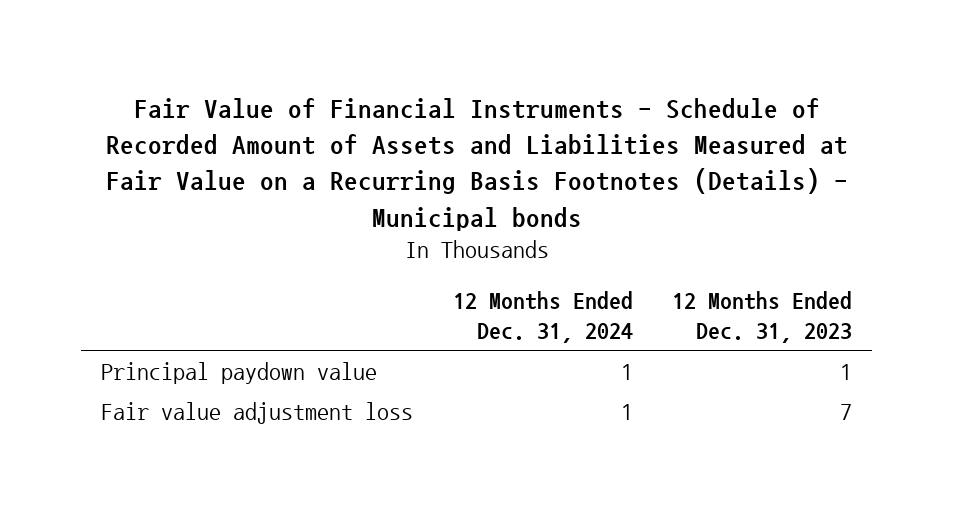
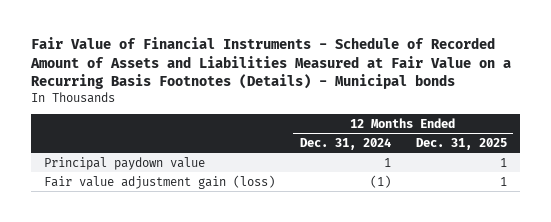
- | 12 Months Ended Dec. 31, 2024 | 12 Months Ended Dec. 31, 2023
+ | 12 Months Ended Dec. 31, 2024 | 12 Months Ended Dec. 31, 2025
- Fair value adjustment loss | 1 | 7
+ Fair value adjustment gain (loss) | (1) | 1

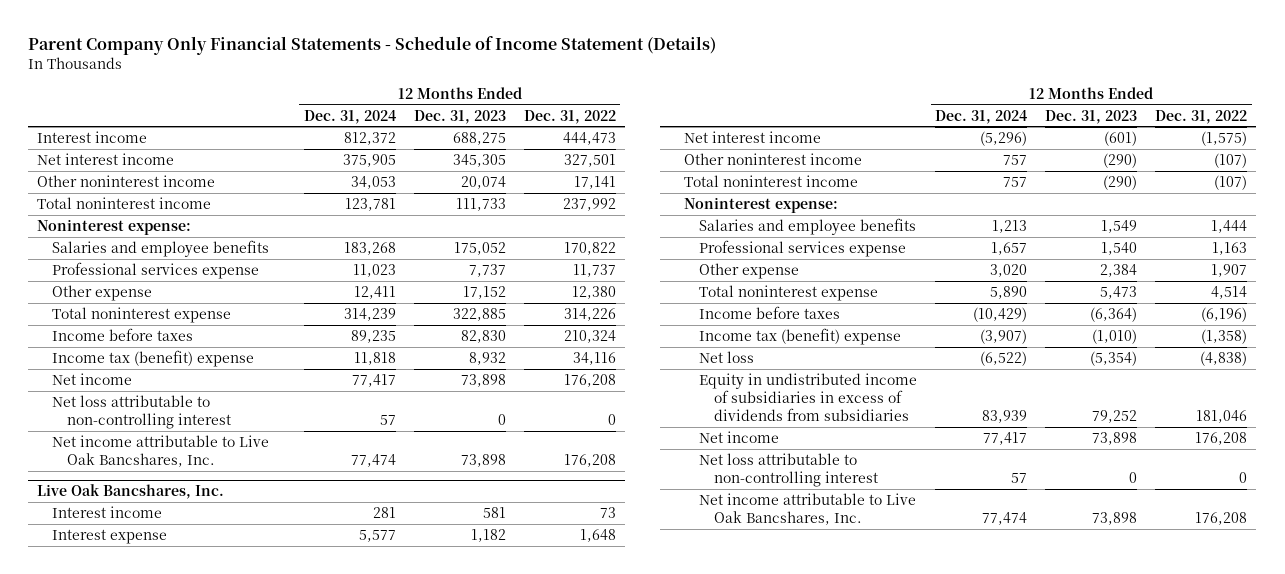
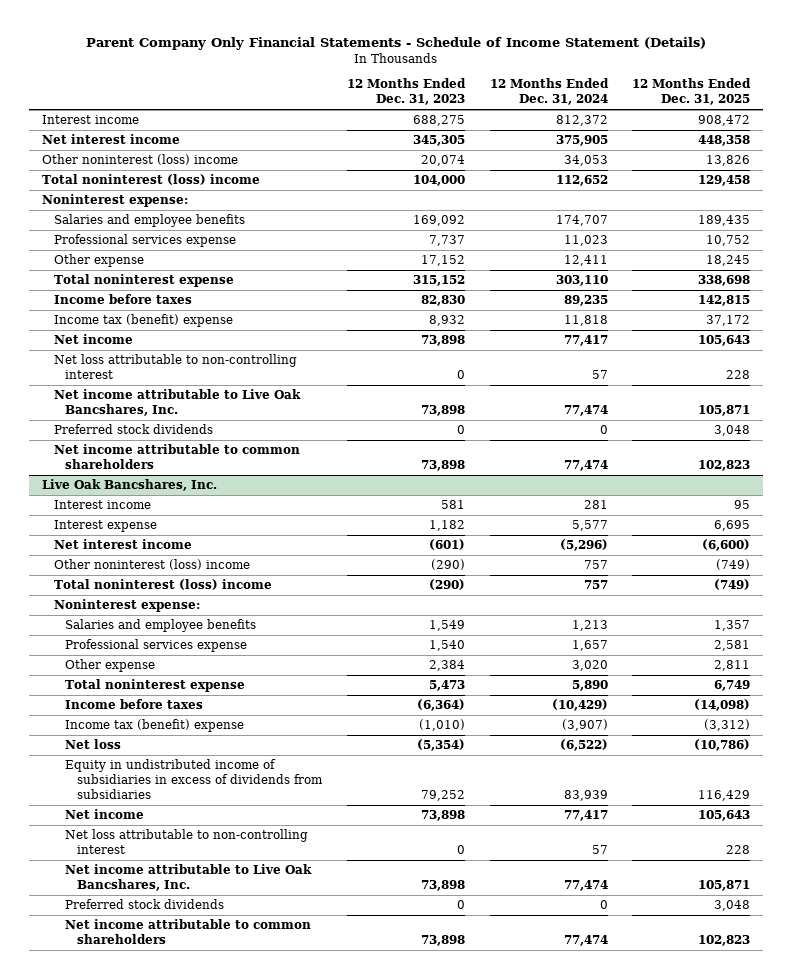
- | 12 Months Ended Dec. 31, 2024 | 12 Months Ended Dec. 31, 2023 | 12 Months Ended Dec. 31, 2022
+ | 12 Months Ended Dec. 31, 2023 | 12 Months Ended Dec. 31, 2024 | 12 Months Ended Dec. 31, 2025
- Other noninterest income | 34,053 | 20,074 | 17,141
- Total noninterest income | 123,781 | 111,733 | 237,992
+ Other noninterest (loss) income | 20,074 | 34,053 | 13,826
+ Total noninterest (loss) income | 104,000 | 112,652 | 129,458
- Salaries and employee benefits | 183,268 | 175,052 | 170,822
+ Salaries and employee benefits | 169,092 | 174,707 | 189,435
- Total noninterest expense | 314,239 | 322,885 | 314,226
+ Total noninterest expense | 315,152 | 303,110 | 338,698
+ Preferred stock dividends | 0 | 0 | 3,048
+ Net income attributable to common shareholders | 73,898 | 77,474 | 102,823
@ Live Oak Bancshares, Inc.
- Other noninterest income | 757 | (290) | (107)
- Total noninterest income | 757 | (290) | (107)
+ Other noninterest (loss) income | (290) | 757 | (749)
+ Total noninterest (loss) income | (290) | 757 | (749)
+ Preferred stock dividends | 0 | 0 | 3,048
+ Net income attributable to common shareholders | 73,898 | 77,474 | 102,823

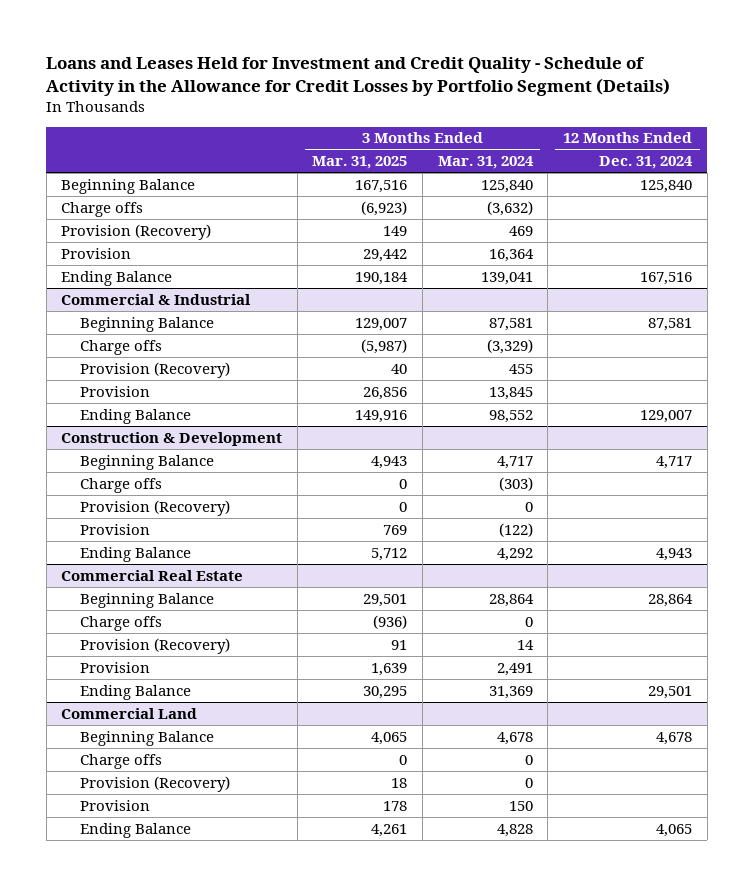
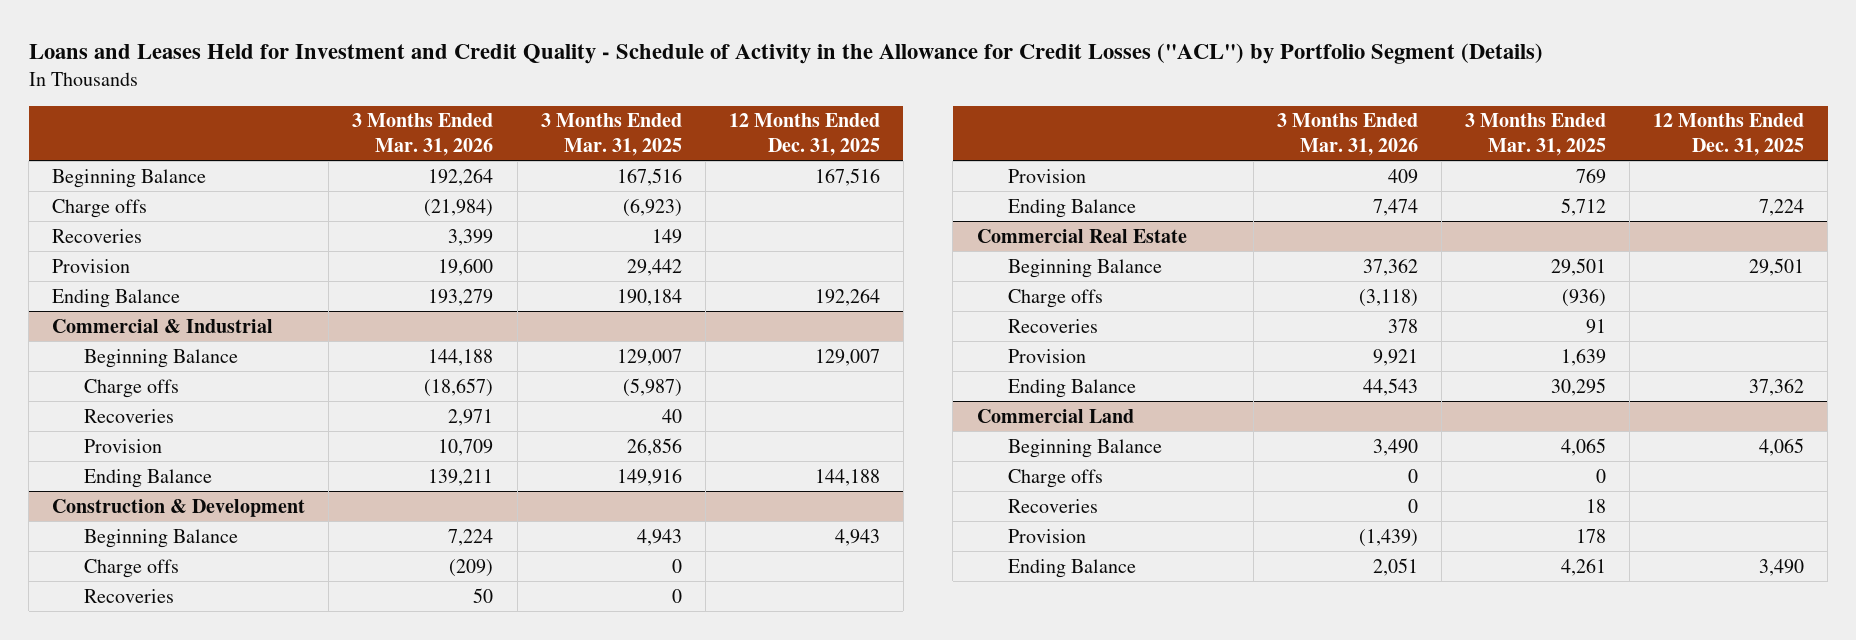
- Loans and Leases Held for Investment and Credit Quality - Schedule of Activity in the Allowance for Credit Losses by Portfolio Segment (Details)
+ Loans and Leases Held for Investment and Credit Quality - Schedule of Activity in the Allowance for Credit Losses ("ACL") by Portfolio Segment (Details)
- | 3 Months Ended Mar. 31, 2025 | 3 Months Ended Mar. 31, 2024 | 12 Months Ended Dec. 31, 2024
+ | 3 Months Ended Mar. 31, 2026 | 3 Months Ended Mar. 31, 2025 | 12 Months Ended Dec. 31, 2025
- Provision (Recovery) | 149 | 469 |
+ Recoveries | 3,399 | 149 |
@ Commercial & Industrial
- Provision (Recovery) | 40 | 455 |
+ Recoveries | 2,971 | 40 |
@ Construction & Development
- Provision (Recovery) | 0 | 0 |
+ Recoveries | 50 | 0 |
@ Commercial Real Estate
- Provision (Recovery) | 91 | 14 |
+ Recoveries | 378 | 91 |
@ Commercial Land
- Provision (Recovery) | 18 | 0 |
+ Recoveries | 0 | 18 |

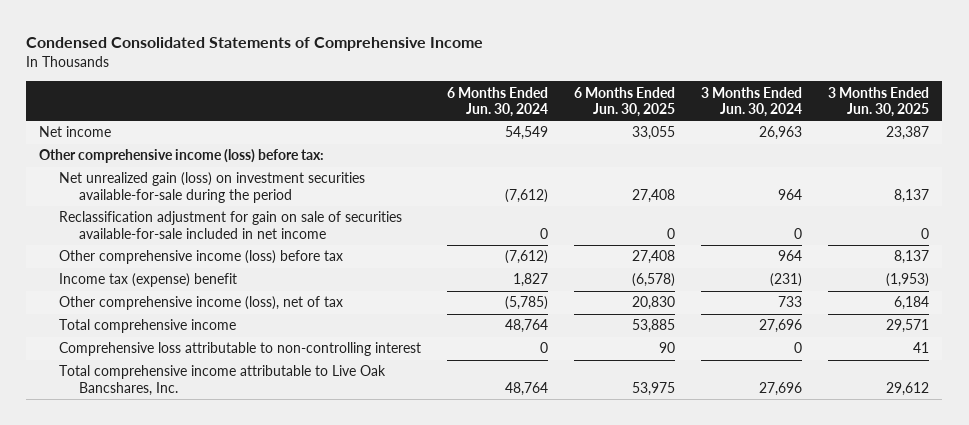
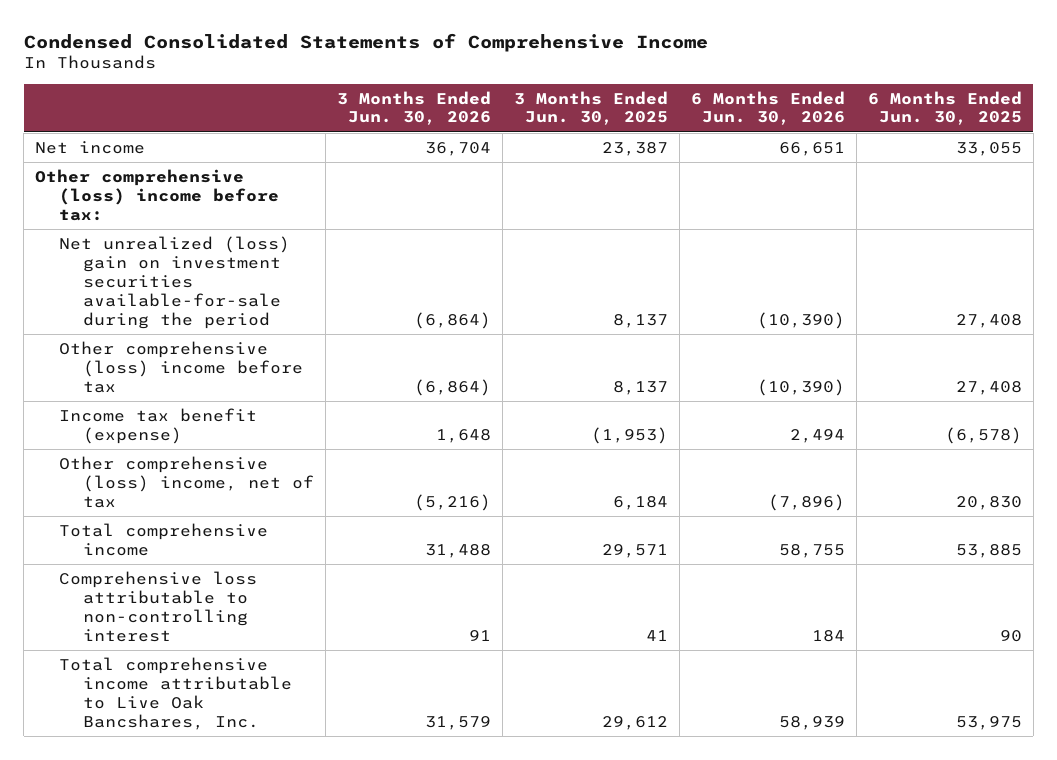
- | 6 Months Ended Jun. 30, 2024 | 6 Months Ended Jun. 30, 2025 | 3 Months Ended Jun. 30, 2024 | 3 Months Ended Jun. 30, 2025
+ | 3 Months Ended Jun. 30, 2026 | 3 Months Ended Jun. 30, 2025 | 6 Months Ended Jun. 30, 2026 | 6 Months Ended Jun. 30, 2025
- Other comprehensive income (loss) before tax:
- Net unrealized gain (loss) on investment securities available-for-sale during the period | (7,612) | 27,408 | 964 | 8,137
- Reclassification adjustment for gain on sale of securities available-for-sale included in net income | 0 | 0 | 0 | 0
- Other comprehensive income (loss) before tax | (7,612) | 27,408 | 964 | 8,137
- Income tax (expense) benefit | 1,827 | (6,578) | (231) | (1,953)
- Other comprehensive income (loss), net of tax | (5,785) | 20,830 | 733 | 6,184
+ Other comprehensive (loss) income before tax:
+ Net unrealized (loss) gain on investment securities available-for-sale during the period | (6,864) | 8,137 | (10,390) | 27,408
+ Other comprehensive (loss) income before tax | (6,864) | 8,137 | (10,390) | 27,408
+ Income tax benefit (expense) | 1,648 | (1,953) | 2,494 | (6,578)
+ Other comprehensive (loss) income, net of tax | (5,216) | 6,184 | (7,896) | 20,830

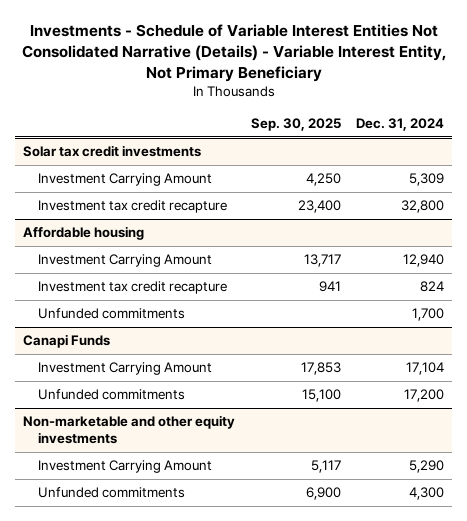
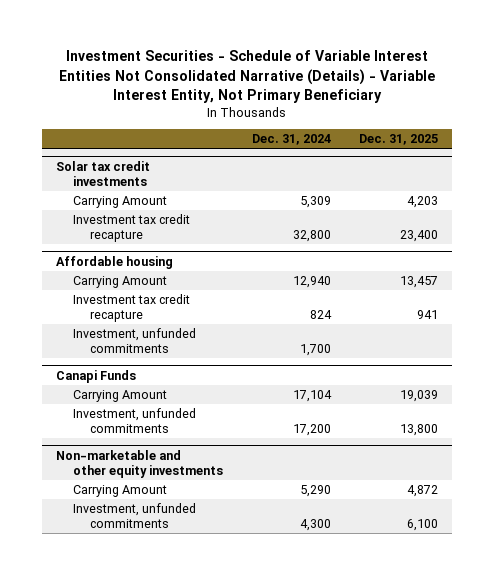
- Investments - Schedule of Variable Interest Entities Not Consolidated Narrative (Details) - Variable Interest Entity, Not Primary Beneficiary
+ Investment Securities - Schedule of Variable Interest Entities Not Consolidated Narrative (Details) - Variable Interest Entity, Not Primary Beneficiary
- | Sep. 30, 2025 | Dec. 31, 2024
+ | Dec. 31, 2024 | Dec. 31, 2025
@ Solar tax credit investments
- Investment Carrying Amount | 4,250 | 5,309
+ Carrying Amount | 5,309 | 4,203
@ Affordable housing
- Investment Carrying Amount | 13,717 | 12,940
+ Carrying Amount | 12,940 | 13,457
- Unfunded commitments | | 1,700
+ Investment, unfunded commitments | 1,700 |
@ Canapi Funds
- Investment Carrying Amount | 17,853 | 17,104
- Unfunded commitments | 15,100 | 17,200
+ Carrying Amount | 17,104 | 19,039
+ Investment, unfunded commitments | 17,200 | 13,800
@ Non-marketable and other equity investments
- Investment Carrying Amount | 5,117 | 5,290
- Unfunded commitments | 6,900 | 4,300
+ Carrying Amount | 5,290 | 4,872
+ Investment, unfunded commitments | 4,300 | 6,100

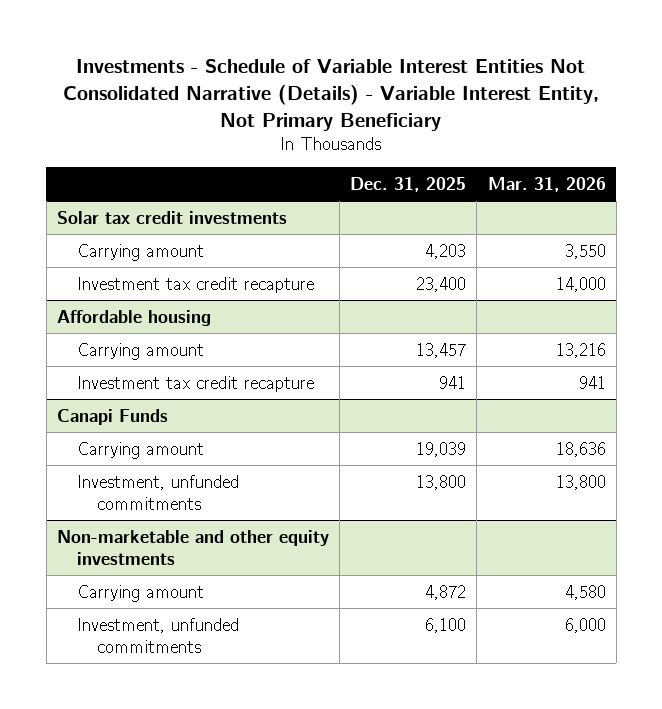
- Investment Securities - Schedule of Variable Interest Entities Not Consolidated Narrative (Details) - Variable Interest Entity, Not Primary Beneficiary
+ Investments - Schedule of Variable Interest Entities Not Consolidated Narrative (Details) - Variable Interest Entity, Not Primary Beneficiary
- | Dec. 31, 2024 | Dec. 31, 2025
+ | Dec. 31, 2025 | Mar. 31, 2026
@ Solar tax credit investments
- Carrying Amount | 5,309 | 4,203
+ Carrying amount | 4,203 | 3,550
@ Affordable housing
- Carrying Amount | 12,940 | 13,457
+ Carrying amount | 13,457 | 13,216
- Investment, unfunded commitments | 1,700 |
@ Canapi Funds
- Carrying Amount | 17,104 | 19,039
+ Carrying amount | 19,039 | 18,636
@ Non-marketable and other equity investments
- Carrying Amount | 5,290 | 4,872
+ Carrying amount | 4,872 | 4,580

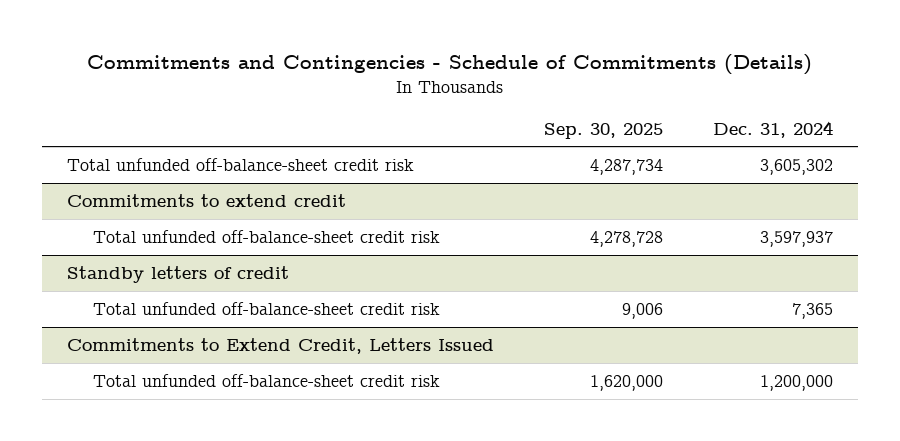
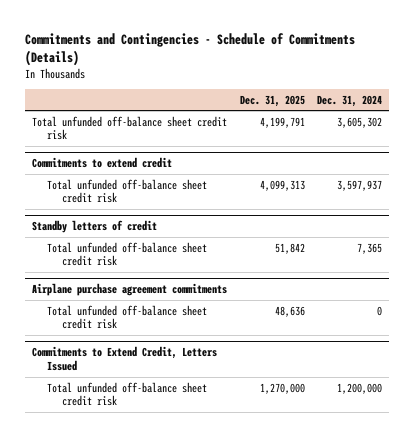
- | Sep. 30, 2025 | Dec. 31, 2024
+ | Dec. 31, 2025 | Dec. 31, 2024
- Total unfunded off-balance-sheet credit risk | 4,287,734 | 3,605,302
+ Total unfunded off-balance sheet credit risk | 4,199,791 | 3,605,302
@ Commitments to extend credit
- Total unfunded off-balance-sheet credit risk | 4,278,728 | 3,597,937
+ Total unfunded off-balance sheet credit risk | 4,099,313 | 3,597,937
@ Standby letters of credit
- Total unfunded off-balance-sheet credit risk | 9,006 | 7,365
+ Total unfunded off-balance sheet credit risk | 51,842 | 7,365
+ Airplane purchase agreement commitments
+ Total unfunded off-balance sheet credit risk | 48,636 | 0
@ Commitments to Extend Credit, Letters Issued
- Total unfunded off-balance-sheet credit risk | 1,620,000 | 1,200,000
+ Total unfunded off-balance sheet credit risk | 1,270,000 | 1,200,000

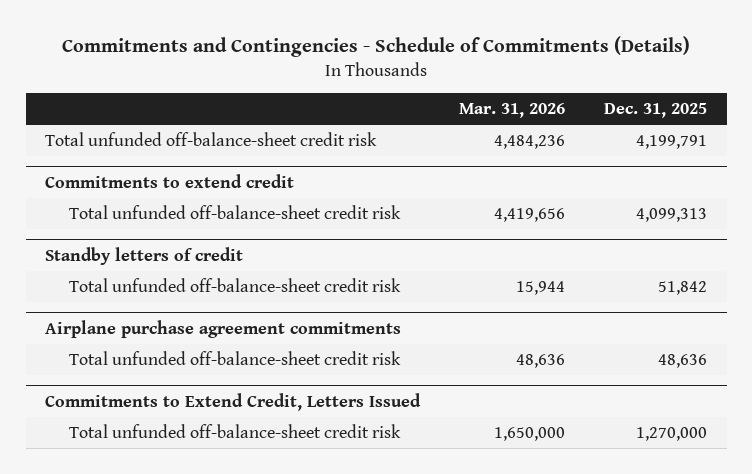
- | Dec. 31, 2025 | Dec. 31, 2024
+ | Mar. 31, 2026 | Dec. 31, 2025
- Total unfunded off-balance sheet credit risk | 4,199,791 | 3,605,302
+ Total unfunded off-balance-sheet credit risk | 4,484,236 | 4,199,791
@ Commitments to extend credit
- Total unfunded off-balance sheet credit risk | 4,099,313 | 3,597,937
+ Total unfunded off-balance-sheet credit risk | 4,419,656 | 4,099,313
@ Standby letters of credit
- Total unfunded off-balance sheet credit risk | 51,842 | 7,365
+ Total unfunded off-balance-sheet credit risk | 15,944 | 51,842
@ Airplane purchase agreement commitments
- Total unfunded off-balance sheet credit risk | 48,636 | 0
+ Total unfunded off-balance-sheet credit risk | 48,636 | 48,636
@ Commitments to Extend Credit, Letters Issued
- Total unfunded off-balance sheet credit risk | 1,270,000 | 1,200,000
+ Total unfunded off-balance-sheet credit risk | 1,650,000 | 1,270,000

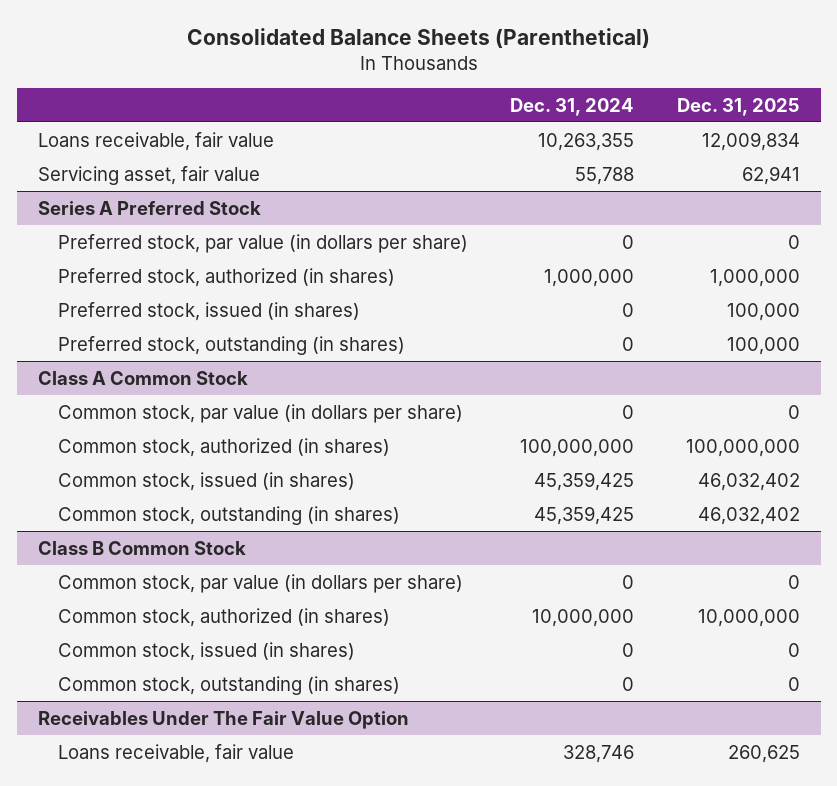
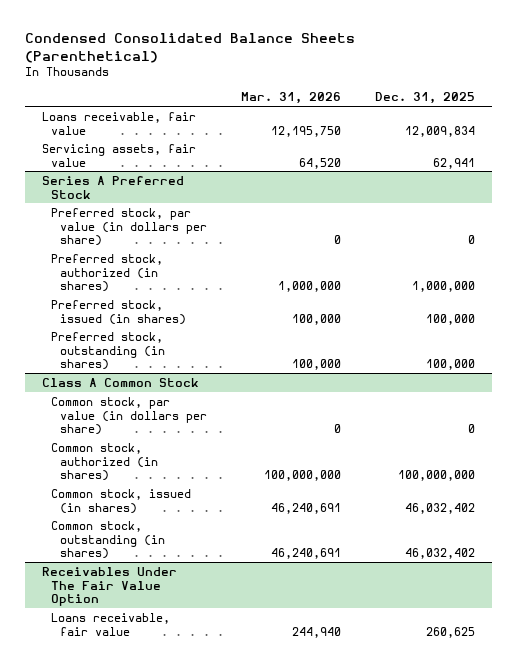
- Consolidated Balance Sheets (Parenthetical)
+ Condensed Consolidated Balance Sheets (Parenthetical)
- | Dec. 31, 2024 | Dec. 31, 2025
+ | Mar. 31, 2026 | Dec. 31, 2025
- Servicing asset, fair value | 55,788 | 62,941
+ Servicing assets, fair value | 64,520 | 62,941
- Class B Common Stock
- Common stock, par value (in dollars per share) | 0 | 0
- Common stock, authorized (in shares) | 10,000,000 | 10,000,000
- Common stock, issued (in shares) | 0 | 0
- Common stock, outstanding (in shares) | 0 | 0

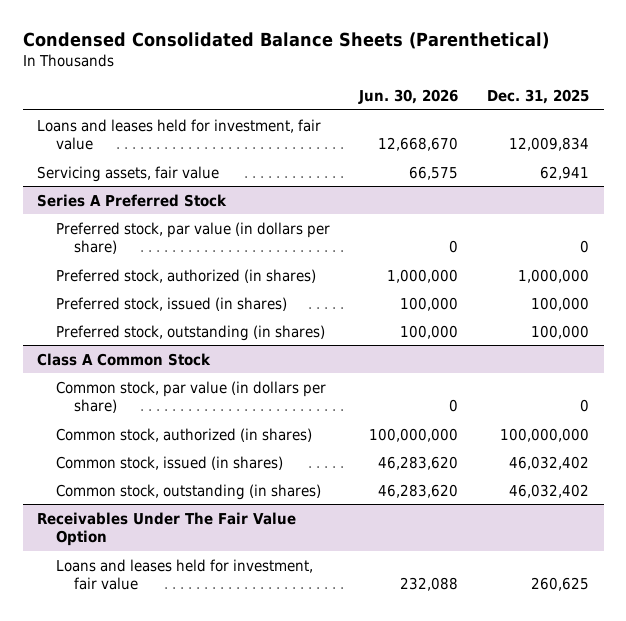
- | Mar. 31, 2026 | Dec. 31, 2025
+ | Jun. 30, 2026 | Dec. 31, 2025
- Loans receivable, fair value | 12,195,750 | 12,009,834
+ Loans and leases held for investment, fair value | 12,668,670 | 12,009,834
@ Receivables Under The Fair Value Option
- Loans receivable, fair value | 244,940 | 260,625
+ Loans and leases held for investment, fair value | 232,088 | 260,625

